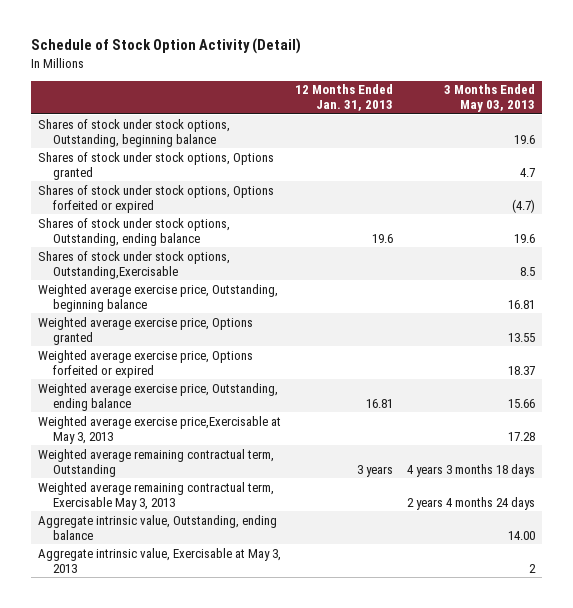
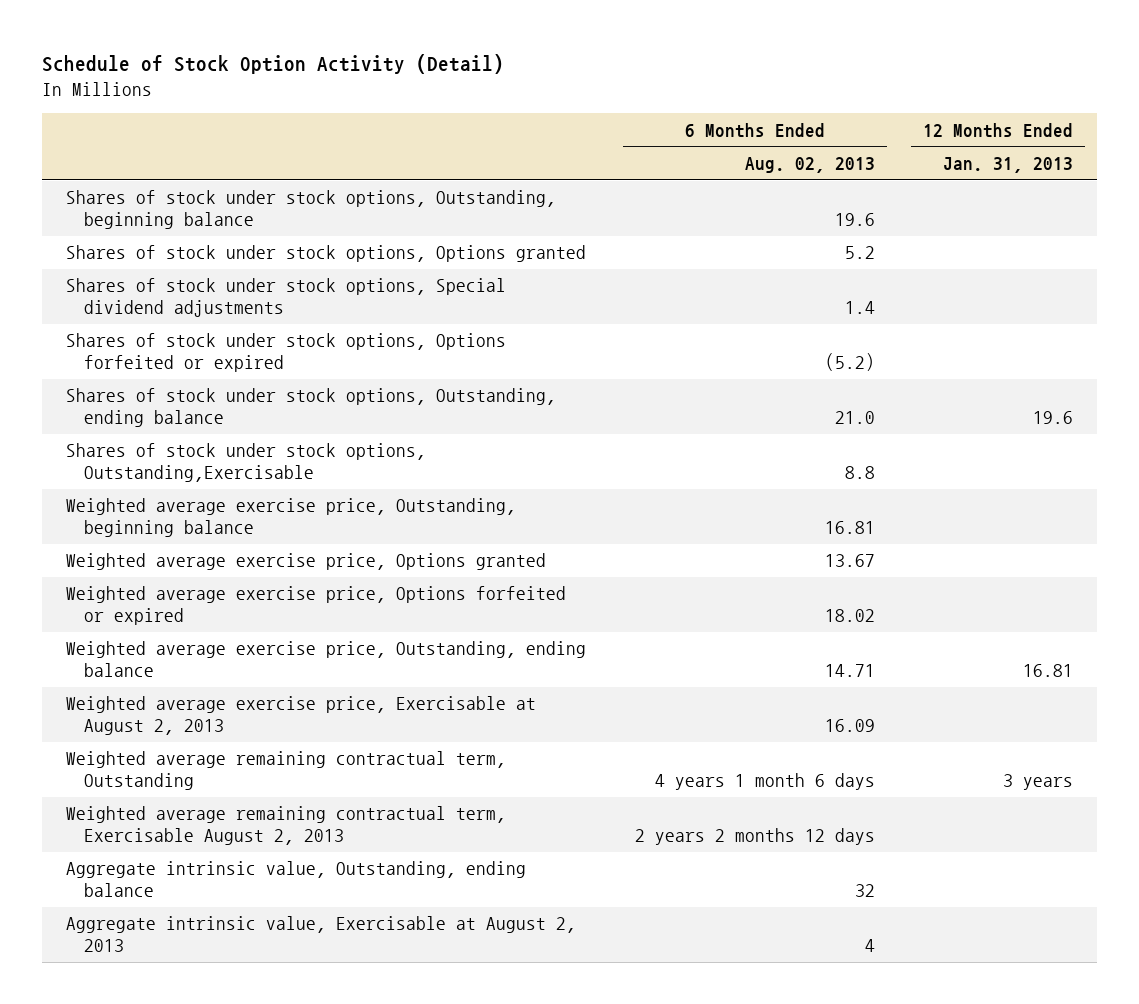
- | 12 Months Ended Jan. 31, 2013 | 3 Months Ended May 03, 2013
+ | 6 Months Ended Aug. 02, 2013 | 12 Months Ended Jan. 31, 2013
+ Shares of stock under stock options, Special dividend adjustments | 1.4 |
- Weighted average exercise price,Exercisable at May 3, 2013 | | 17.28
+ Weighted average exercise price, Exercisable at August 2, 2013 | 16.09 |
- Weighted average remaining contractual term, Exercisable May 3, 2013 | | 2 years 4 months 24 days
+ Weighted average remaining contractual term, Exercisable August 2, 2013 | 2 years 2 months 12 days |
- Aggregate intrinsic value, Exercisable at May 3, 2013 | | 2
+ Aggregate intrinsic value, Exercisable at August 2, 2013 | 4 |

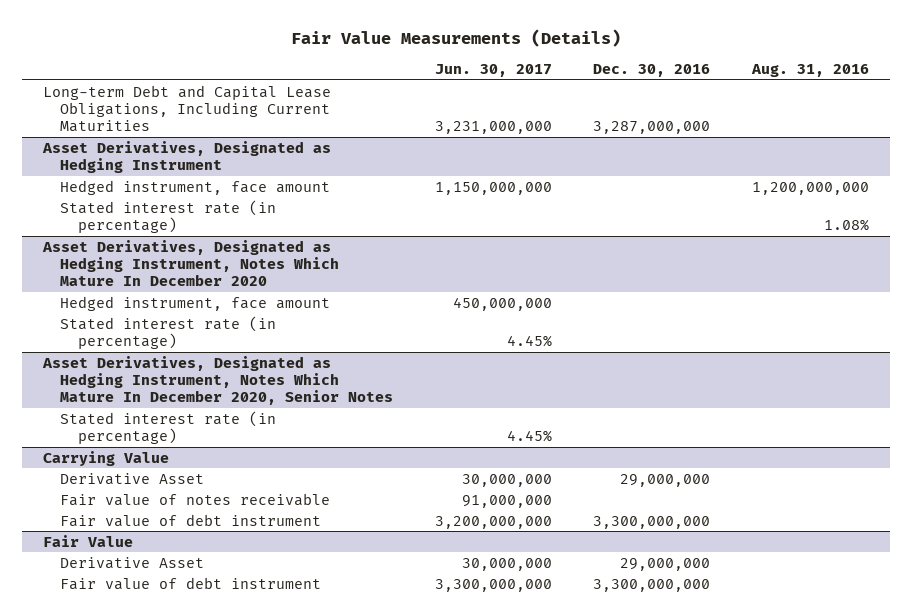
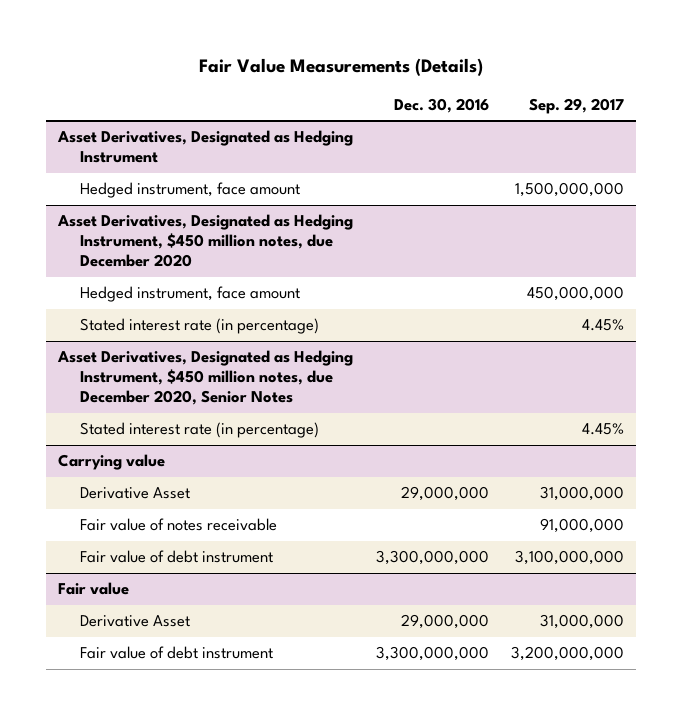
- | Jun. 30, 2017 | Dec. 30, 2016 | Aug. 31, 2016
+ | Dec. 30, 2016 | Sep. 29, 2017
- Long-term Debt and Capital Lease Obligations, Including Current Maturities | 3,231,000,000 | 3,287,000,000 |
@ Asset Derivatives, Designated as Hedging Instrument
- Stated interest rate (in percentage) | | | 1.08%
- Asset Derivatives, Designated as Hedging Instrument, Notes Which Mature In December 2020
+ Asset Derivatives, Designated as Hedging Instrument, $450 million notes, due December 2020
- Asset Derivatives, Designated as Hedging Instrument, Notes Which Mature In December 2020, Senior Notes
+ Asset Derivatives, Designated as Hedging Instrument, $450 million notes, due December 2020, Senior Notes
- Carrying Value
+ Carrying value
- Fair Value
+ Fair value

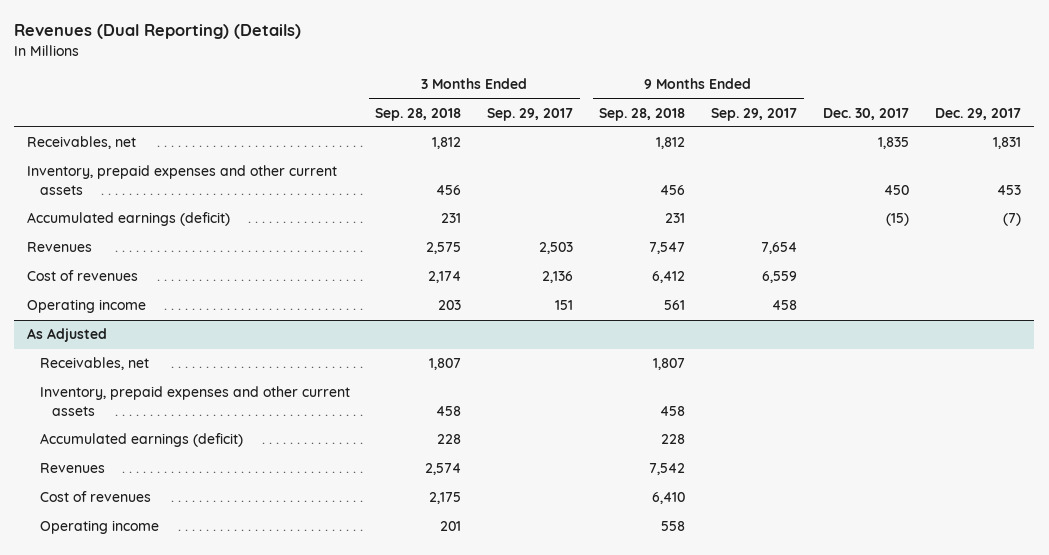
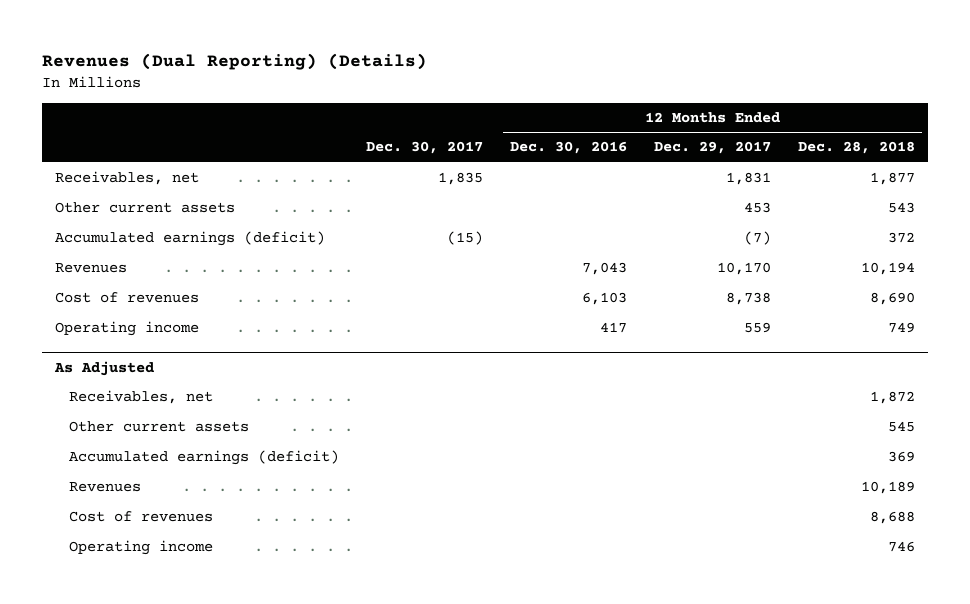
- | 3 Months Ended Sep. 28, 2018 | 3 Months Ended Sep. 29, 2017 | 9 Months Ended Sep. 28, 2018 | 9 Months Ended Sep. 29, 2017 | Dec. 30, 2017 | Dec. 29, 2017
+ | Dec. 30, 2017 | 12 Months Ended Dec. 30, 2016 | 12 Months Ended Dec. 29, 2017 | 12 Months Ended Dec. 28, 2018
- Inventory, prepaid expenses and other current assets | 456 | | 456 | | 450 | 453
+ Other current assets | | | 453 | 543
@ As Adjusted
- Inventory, prepaid expenses and other current assets | 458 | | 458 | | |
+ Other current assets | | | | 545

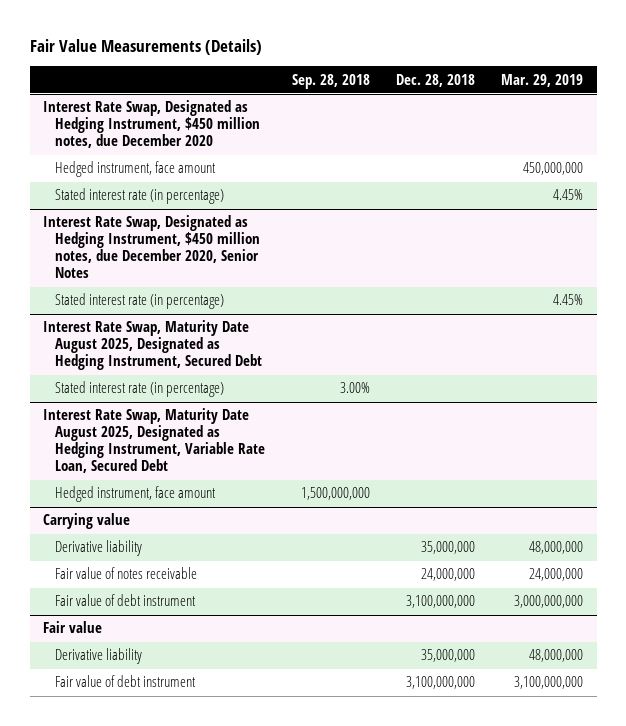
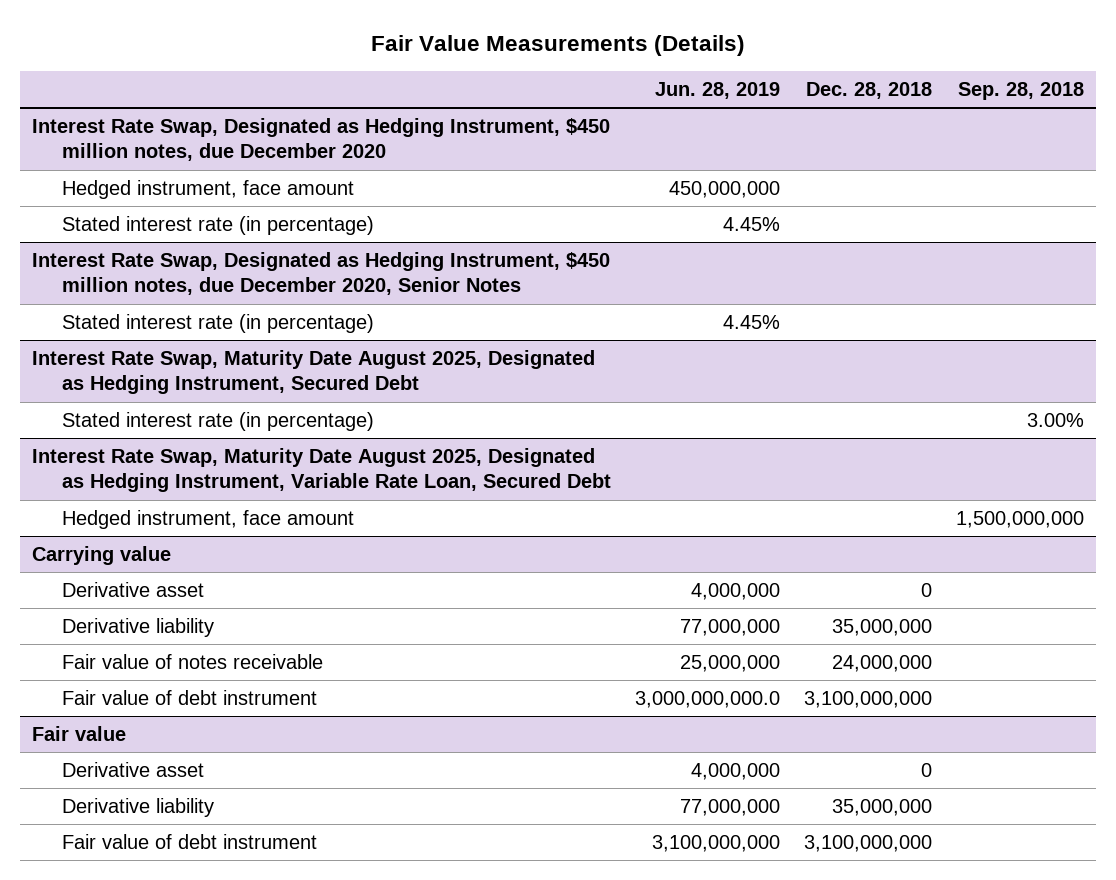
- | Sep. 28, 2018 | Dec. 28, 2018 | Mar. 29, 2019
+ | Jun. 28, 2019 | Dec. 28, 2018 | Sep. 28, 2018
@ Carrying value
+ Derivative asset | 4,000,000 | 0 |
@ Fair value
+ Derivative asset | 4,000,000 | 0 |

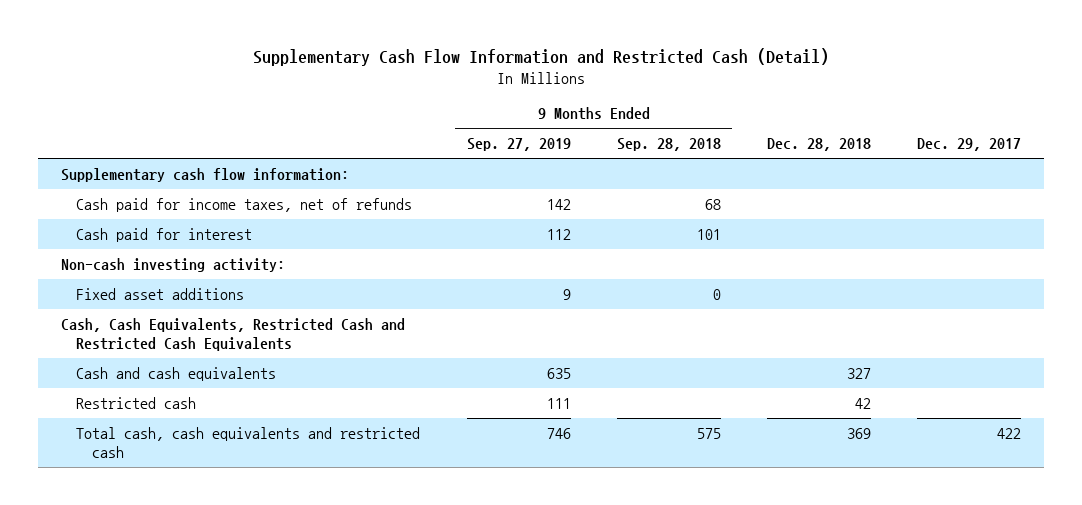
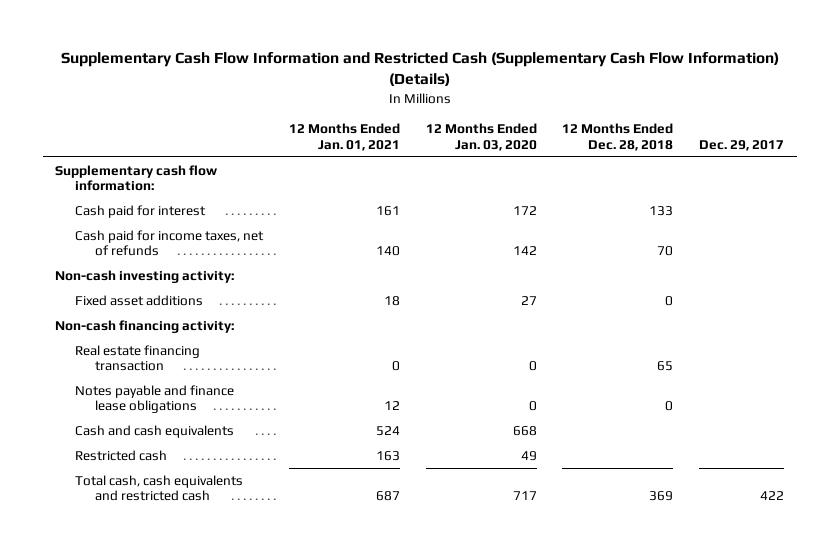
- Supplementary Cash Flow Information and Restricted Cash (Detail)
+ Supplementary Cash Flow Information and Restricted Cash (Supplementary Cash Flow Information) (Details)
- | 9 Months Ended Sep. 27, 2019 | 9 Months Ended Sep. 28, 2018 | Dec. 28, 2018 | Dec. 29, 2017
+ | 12 Months Ended Jan. 01, 2021 | 12 Months Ended Jan. 03, 2020 | 12 Months Ended Dec. 28, 2018 | Dec. 29, 2017
moved down: Cash paid for income taxes, net of refunds | 140 | 142 | 70 |
- Cash, Cash Equivalents, Restricted Cash and Restricted Cash Equivalents
+ Non-cash financing activity:
+ Real estate financing transaction | 0 | 0 | 65 |
+ Notes payable and finance lease obligations | 12 | 0 | 0 |

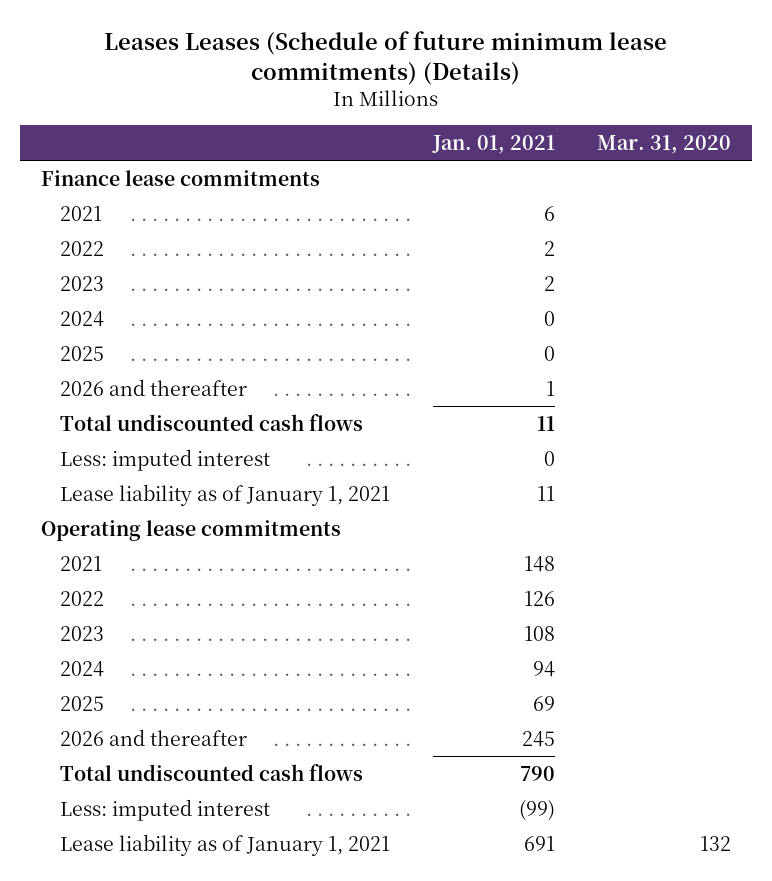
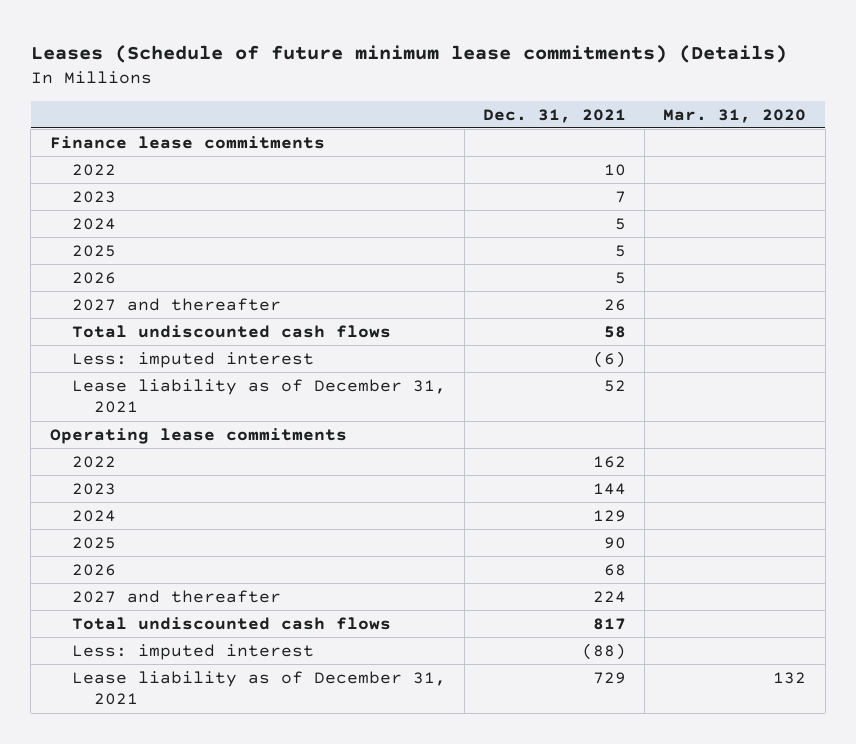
- Leases Leases (Schedule of future minimum lease commitments) (Details)
+ Leases (Schedule of future minimum lease commitments) (Details)
- | Jan. 01, 2021 | Mar. 31, 2020
+ | Dec. 31, 2021 | Mar. 31, 2020
- 2021 | 6 |
- 2026 and thereafter | 1 |
+ 2026 | 5 |
+ 2027 and thereafter | 26 |
- Lease liability as of January 1, 2021 | 11 |
+ Lease liability as of December 31, 2021 | 52 |
- 2021 | 148 |
- 2026 and thereafter | 245 |
+ 2026 | 68 |
+ 2027 and thereafter | 224 |
- Lease liability as of January 1, 2021 | 691 | 132
+ Lease liability as of December 31, 2021 | 729 | 132

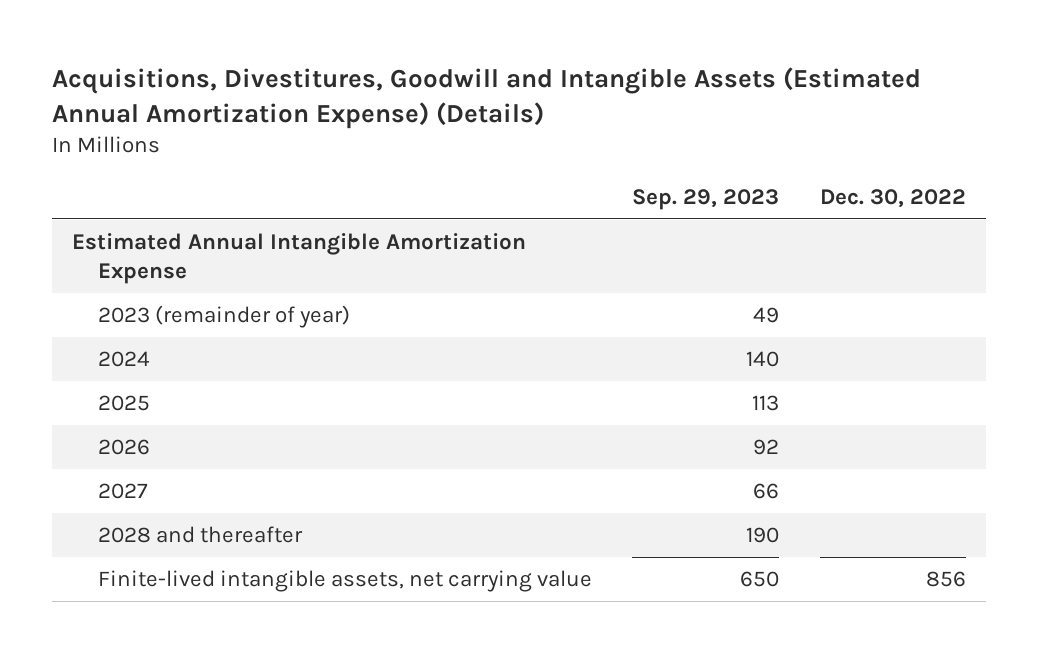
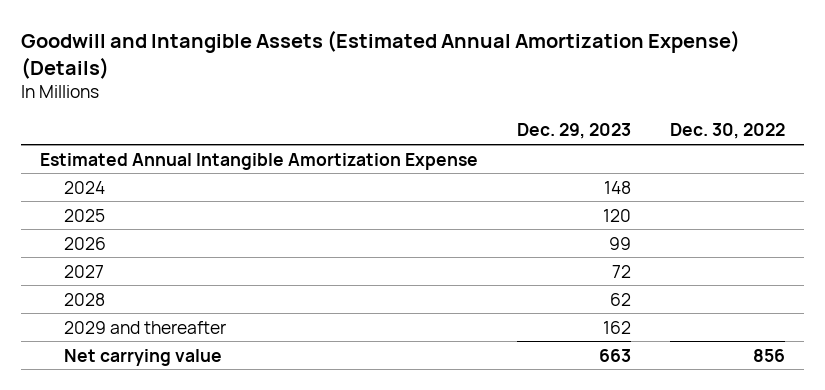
- Acquisitions, Divestitures, Goodwill and Intangible Assets (Estimated Annual Amortization Expense) (Details)
+ Goodwill and Intangible Assets (Estimated Annual Amortization Expense) (Details)
- | Sep. 29, 2023 | Dec. 30, 2022
+ | Dec. 29, 2023 | Dec. 30, 2022
- 2023 (remainder of year) | 49 |
- 2028 and thereafter | 190 |
- Finite-lived intangible assets, net carrying value | 650 | 856
+ 2028 | 62 |
+ 2029 and thereafter | 162 |
+ Net carrying value | 663 | 856

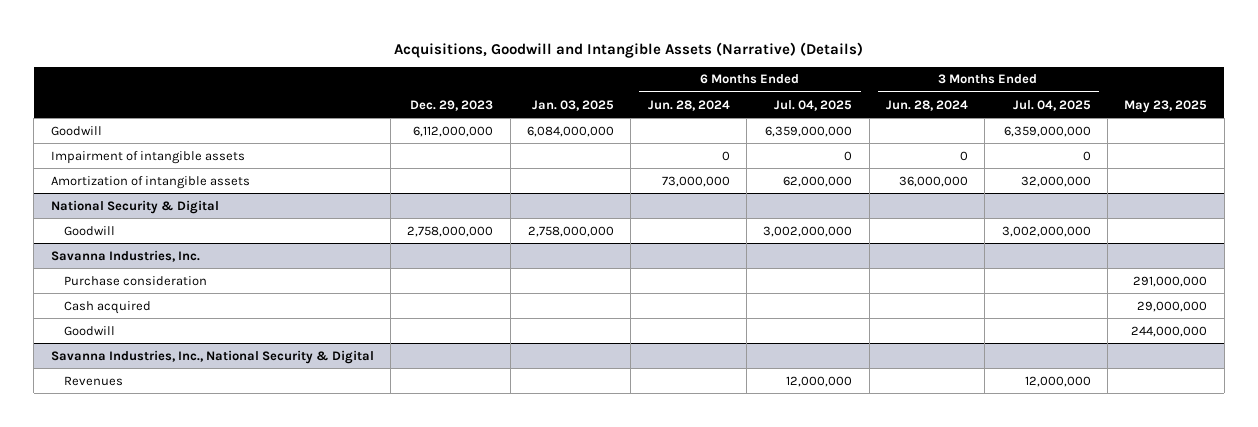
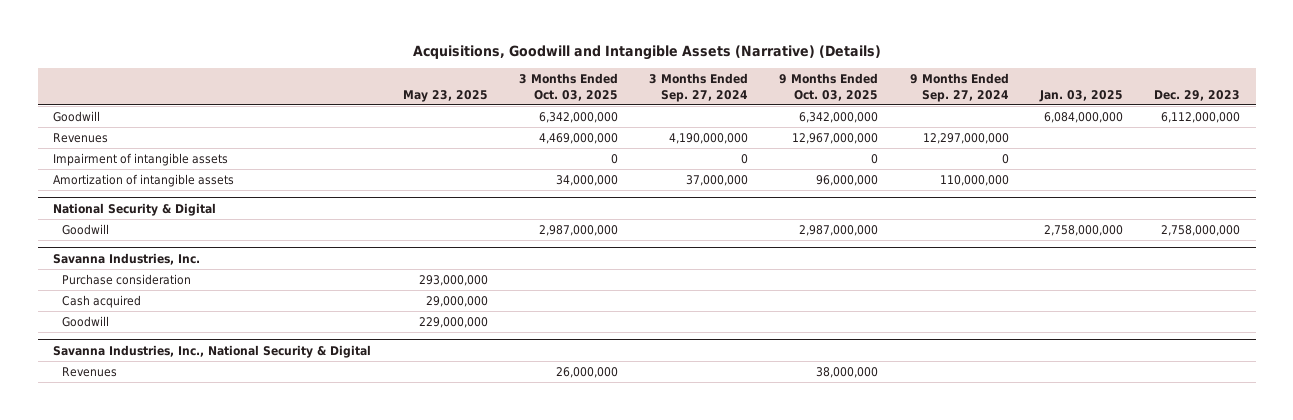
- | Dec. 29, 2023 | Jan. 03, 2025 | 6 Months Ended Jun. 28, 2024 | 6 Months Ended Jul. 04, 2025 | 3 Months Ended Jun. 28, 2024 | 3 Months Ended Jul. 04, 2025 | May 23, 2025
+ | May 23, 2025 | 3 Months Ended Oct. 03, 2025 | 3 Months Ended Sep. 27, 2024 | 9 Months Ended Oct. 03, 2025 | 9 Months Ended Sep. 27, 2024 | Jan. 03, 2025 | Dec. 29, 2023
+ Revenues | | 4,469,000,000 | 4,190,000,000 | 12,967,000,000 | 12,297,000,000 | |
@ Savanna Industries, Inc.
- Purchase consideration | | | | | | | 291,000,000
+ Purchase consideration | 293,000,000 | | | | | |
- Goodwill | | | | | | | 244,000,000
+ Goodwill | 229,000,000 | | | | | |

